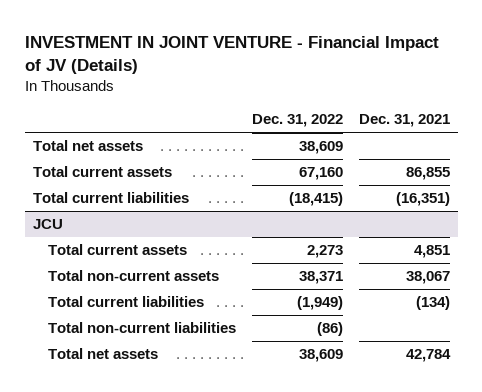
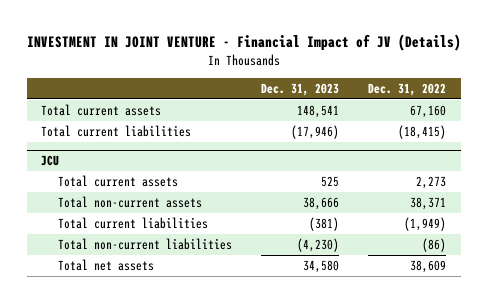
- | Dec. 31, 2022 | Dec. 31, 2021
+ | Dec. 31, 2023 | Dec. 31, 2022
- Total net assets | 38,609 |

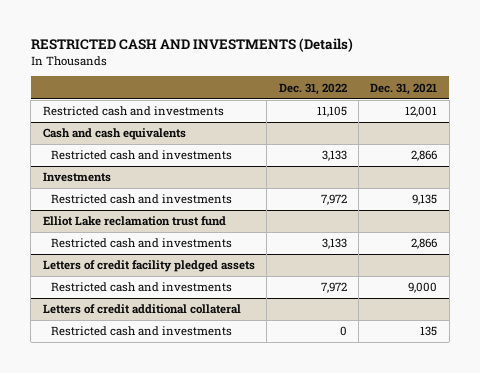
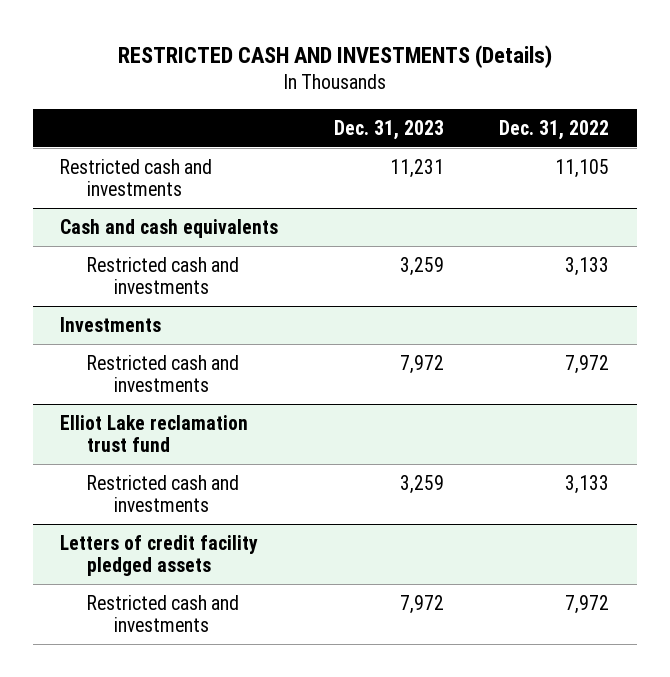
- | Dec. 31, 2022 | Dec. 31, 2021
+ | Dec. 31, 2023 | Dec. 31, 2022
- Letters of credit additional collateral
- Restricted cash and investments | 0 | 135

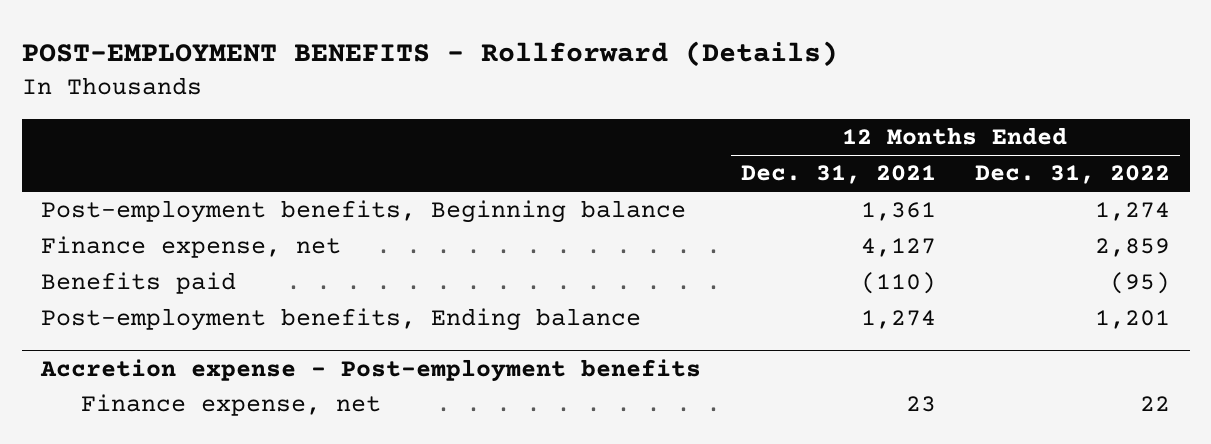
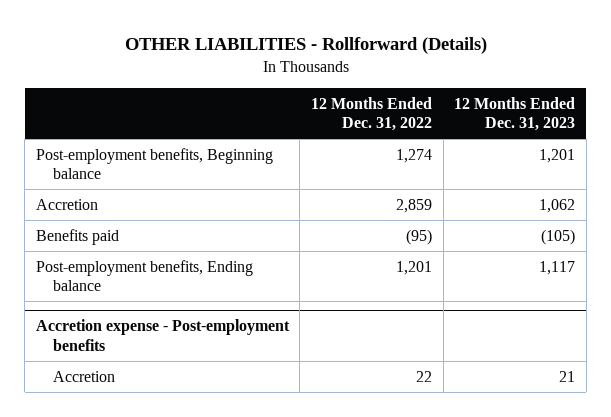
- POST-EMPLOYMENT BENEFITS - Rollforward (Details)
+ OTHER LIABILITIES - Rollforward (Details)
- | 12 Months Ended Dec. 31, 2021 | 12 Months Ended Dec. 31, 2022
+ | 12 Months Ended Dec. 31, 2022 | 12 Months Ended Dec. 31, 2023
- Finance expense, net | 4,127 | 2,859
+ Accretion | 2,859 | 1,062
@ Accretion expense - Post-employment benefits
- Finance expense, net | 23 | 22
+ Accretion | 22 | 21

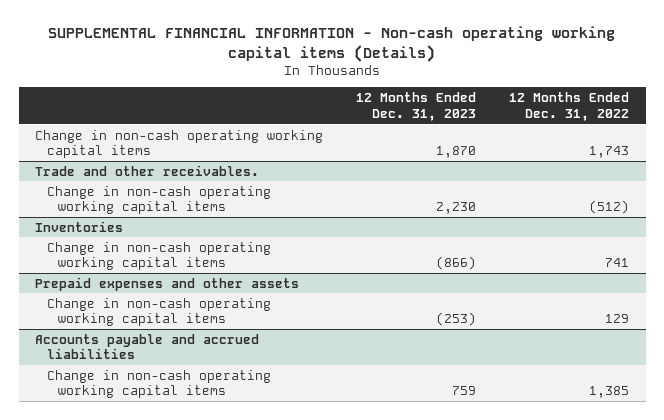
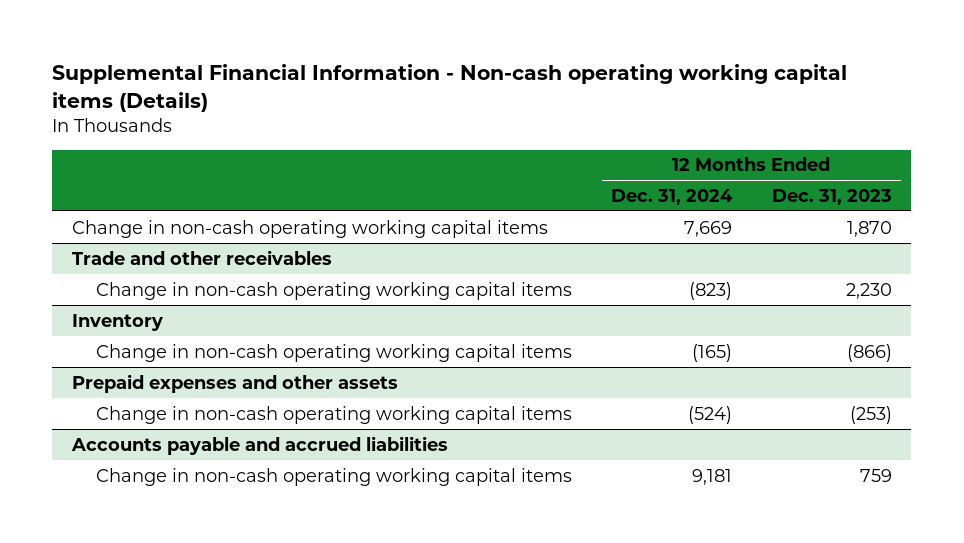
- SUPPLEMENTAL FINANCIAL INFORMATION - Non-cash operating working capital items (Details)
+ Supplemental Financial Information - Non-cash operating working capital items (Details)
- | 12 Months Ended Dec. 31, 2023 | 12 Months Ended Dec. 31, 2022
+ | 12 Months Ended Dec. 31, 2024 | 12 Months Ended Dec. 31, 2023
- Trade and other receivables.
+ Trade and other receivables
- Inventories
+ Inventory

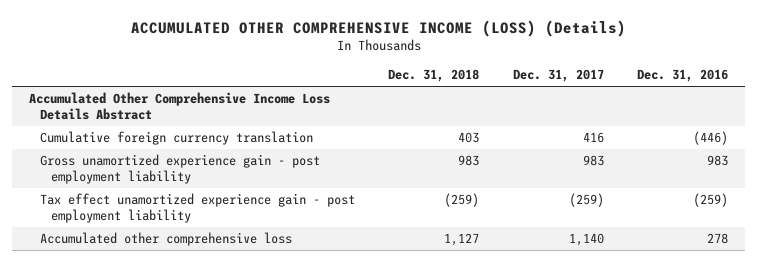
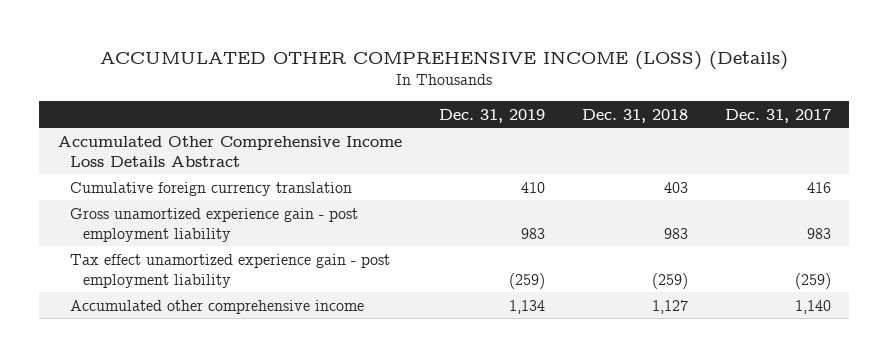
- | Dec. 31, 2018 | Dec. 31, 2017 | Dec. 31, 2016
+ | Dec. 31, 2019 | Dec. 31, 2018 | Dec. 31, 2017
- Accumulated other comprehensive loss | 1,127 | 1,140 | 278
+ Accumulated other comprehensive income | 1,134 | 1,127 | 1,140

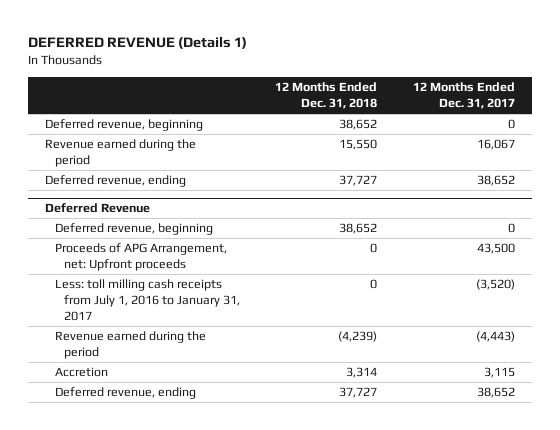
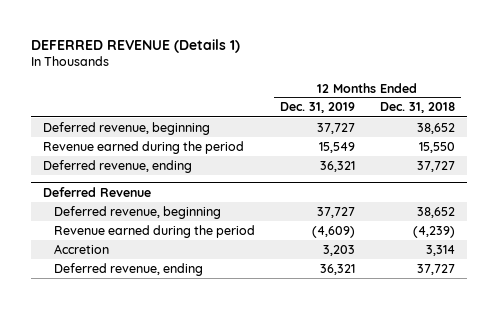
- | 12 Months Ended Dec. 31, 2018 | 12 Months Ended Dec. 31, 2017
+ | 12 Months Ended Dec. 31, 2019 | 12 Months Ended Dec. 31, 2018
@ Deferred Revenue
- Proceeds of APG Arrangement, net: Upfront proceeds | 0 | 43,500
- Less: toll milling cash receipts from July 1, 2016 to January 31, 2017 | 0 | (3,520)

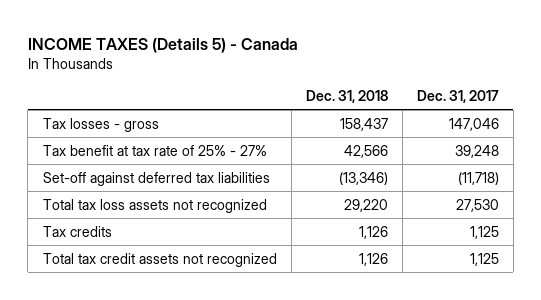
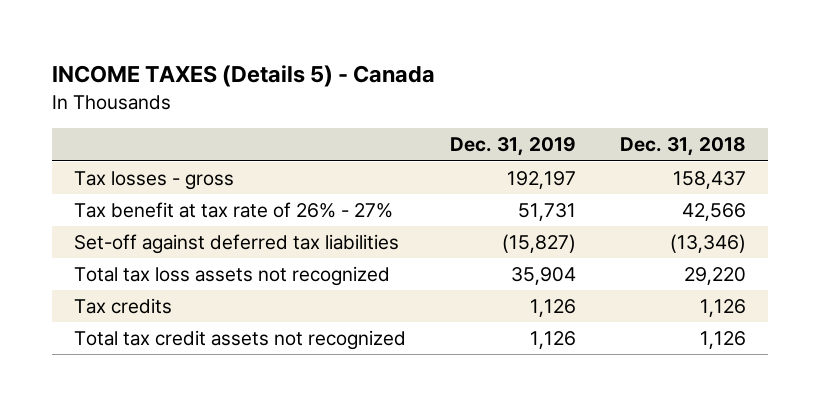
- | Dec. 31, 2018 | Dec. 31, 2017
+ | Dec. 31, 2019 | Dec. 31, 2018
- Tax benefit at tax rate of 25% - 27% | 42,566 | 39,248
+ Tax benefit at tax rate of 26% - 27% | 51,731 | 42,566

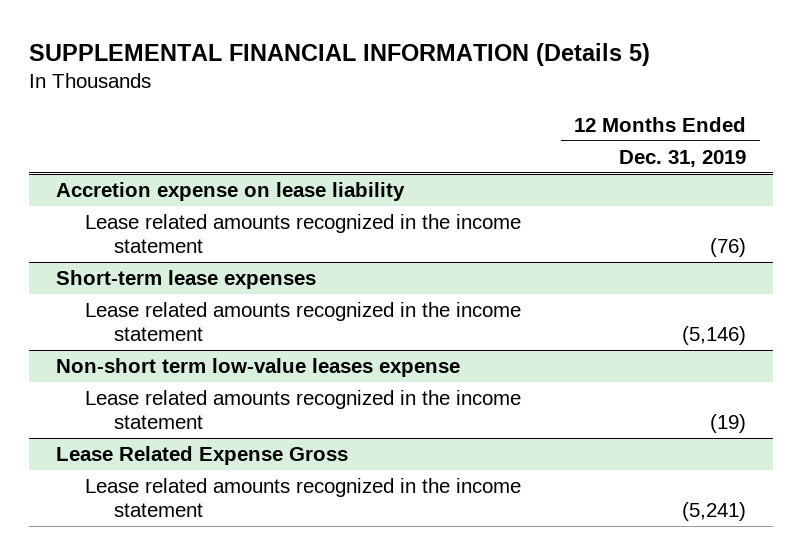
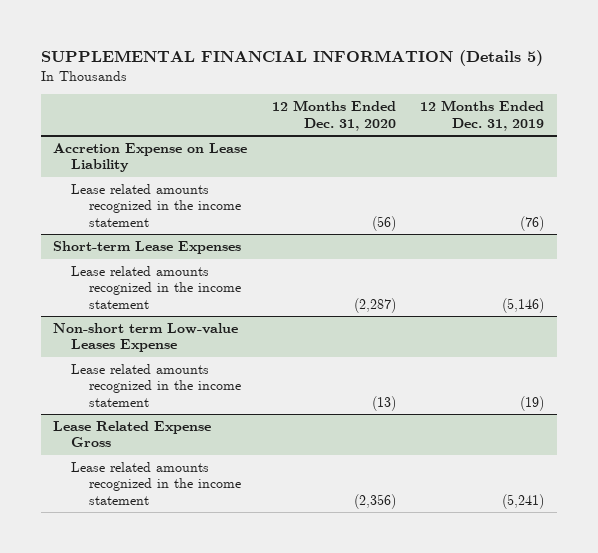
- | 12 Months Ended Dec. 31, 2019
+ | 12 Months Ended Dec. 31, 2020 | 12 Months Ended Dec. 31, 2019
- Accretion expense on lease liability
+ Accretion Expense on Lease Liability
- Short-term lease expenses
+ Short-term Lease Expenses
- Non-short term low-value leases expense
+ Non-short term Low-value Leases Expense

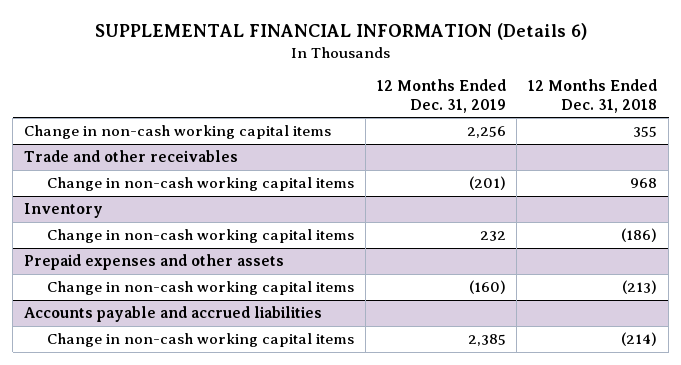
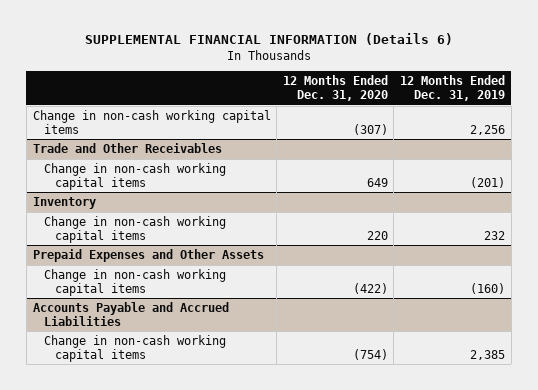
- | 12 Months Ended Dec. 31, 2019 | 12 Months Ended Dec. 31, 2018
+ | 12 Months Ended Dec. 31, 2020 | 12 Months Ended Dec. 31, 2019
- Trade and other receivables
+ Trade and Other Receivables
- Prepaid expenses and other assets
+ Prepaid Expenses and Other Assets
- Accounts payable and accrued liabilities
+ Accounts Payable and Accrued Liabilities

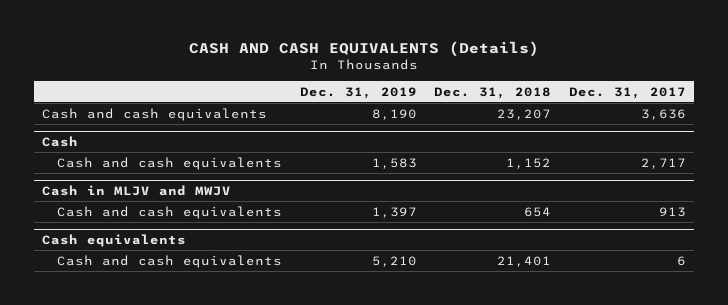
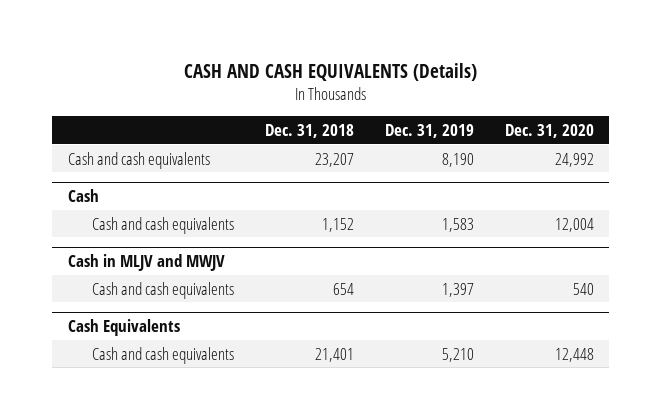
- | Dec. 31, 2019 | Dec. 31, 2018 | Dec. 31, 2017
+ | Dec. 31, 2018 | Dec. 31, 2019 | Dec. 31, 2020
- Cash equivalents
+ Cash Equivalents

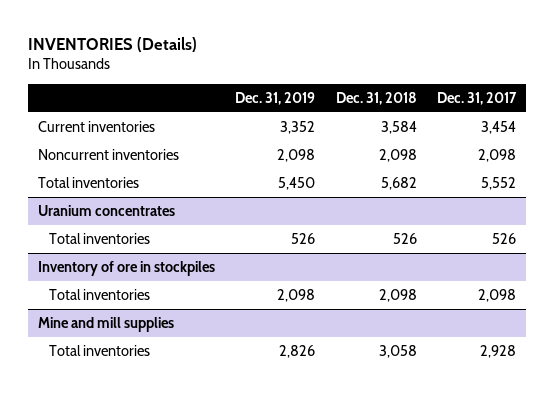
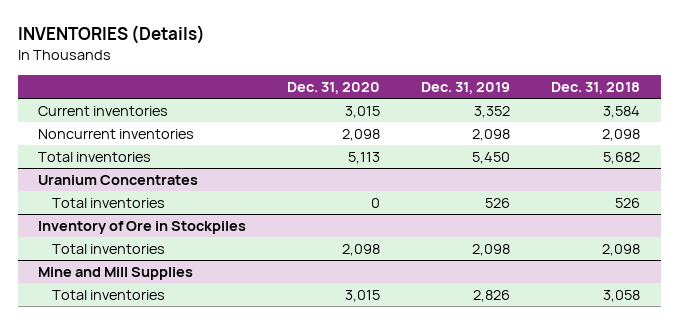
- | Dec. 31, 2019 | Dec. 31, 2018 | Dec. 31, 2017
+ | Dec. 31, 2020 | Dec. 31, 2019 | Dec. 31, 2018
- Uranium concentrates
+ Uranium Concentrates
- Inventory of ore in stockpiles
+ Inventory of Ore in Stockpiles
- Mine and mill supplies
+ Mine and Mill Supplies

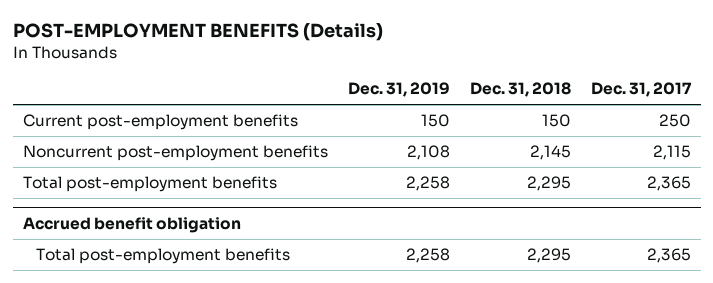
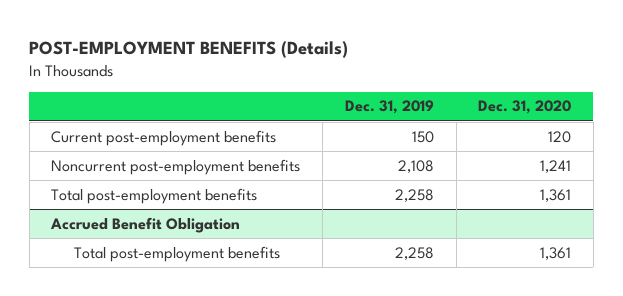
- | Dec. 31, 2019 | Dec. 31, 2018 | Dec. 31, 2017
+ | Dec. 31, 2019 | Dec. 31, 2020
- Accrued benefit obligation
+ Accrued Benefit Obligation

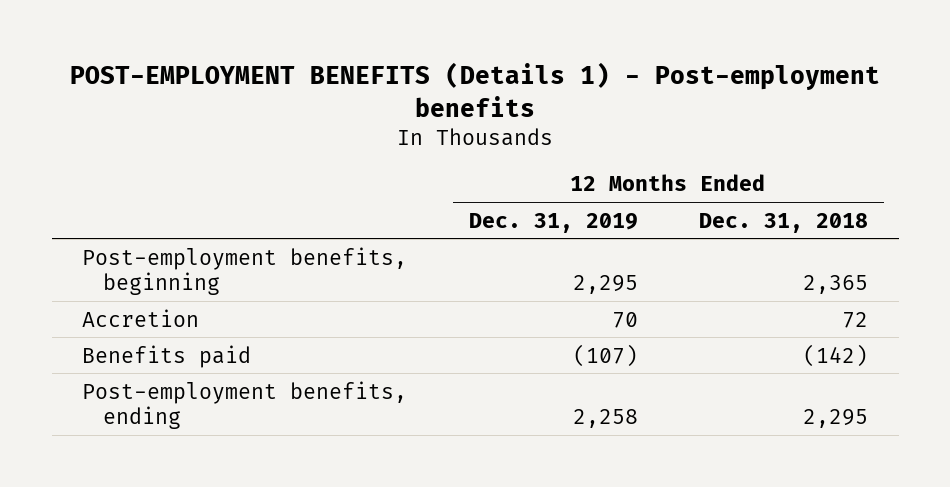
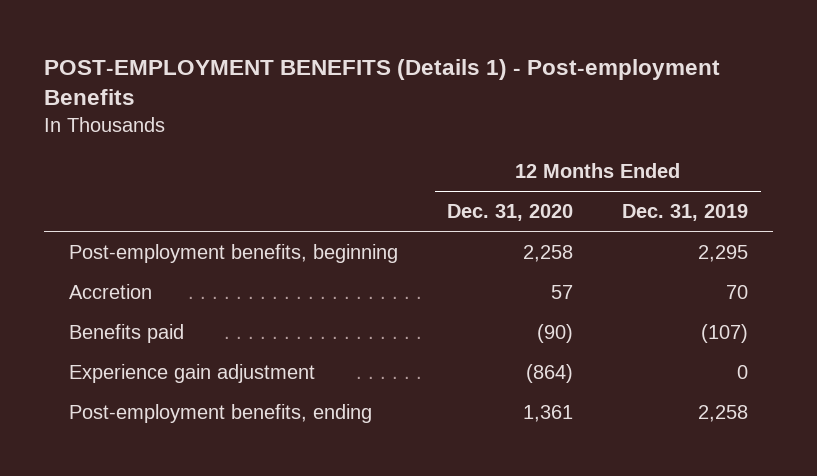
- POST-EMPLOYMENT BENEFITS (Details 1) - Post-employment benefits
+ POST-EMPLOYMENT BENEFITS (Details 1) - Post-employment Benefits
- | 12 Months Ended Dec. 31, 2019 | 12 Months Ended Dec. 31, 2018
+ | 12 Months Ended Dec. 31, 2020 | 12 Months Ended Dec. 31, 2019
+ Experience gain adjustment | (864) | 0

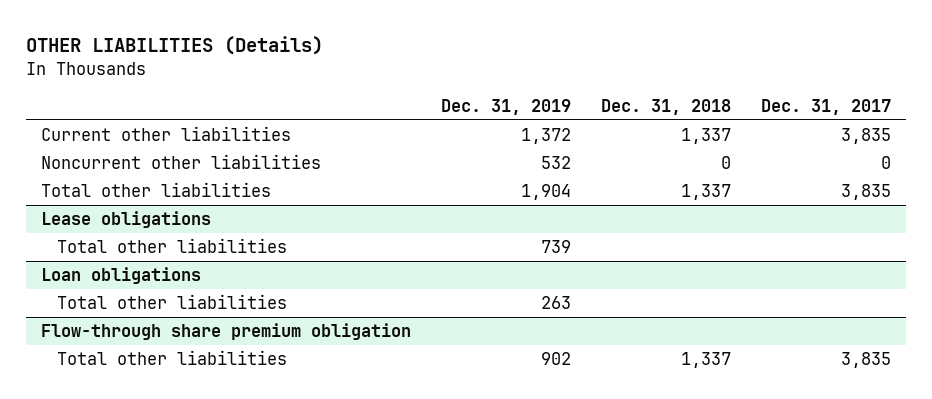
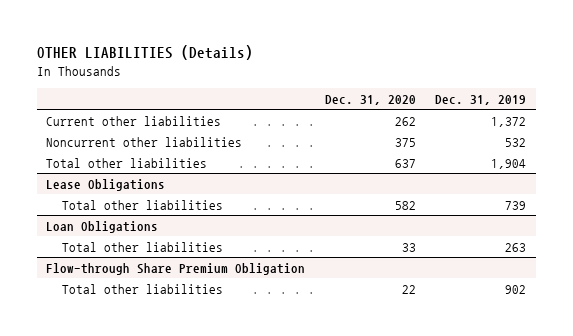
- | Dec. 31, 2019 | Dec. 31, 2018 | Dec. 31, 2017
+ | Dec. 31, 2020 | Dec. 31, 2019
- Lease obligations
+ Lease Obligations
- Loan obligations
+ Loan Obligations
- Flow-through share premium obligation
+ Flow-through Share Premium Obligation

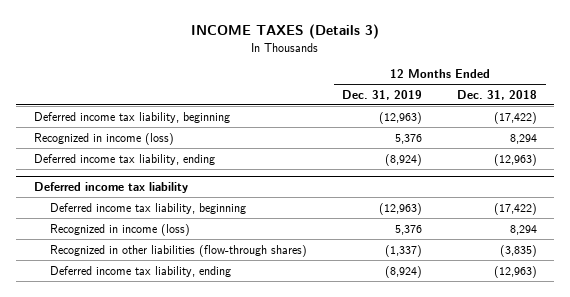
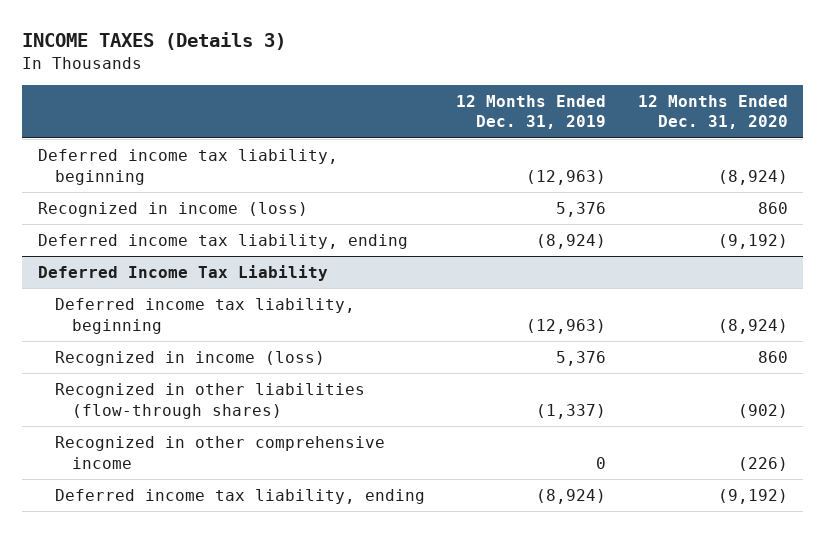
- | 12 Months Ended Dec. 31, 2019 | 12 Months Ended Dec. 31, 2018
+ | 12 Months Ended Dec. 31, 2019 | 12 Months Ended Dec. 31, 2020
- Deferred income tax liability
+ Deferred Income Tax Liability
+ Recognized in other comprehensive income | 0 | (226)

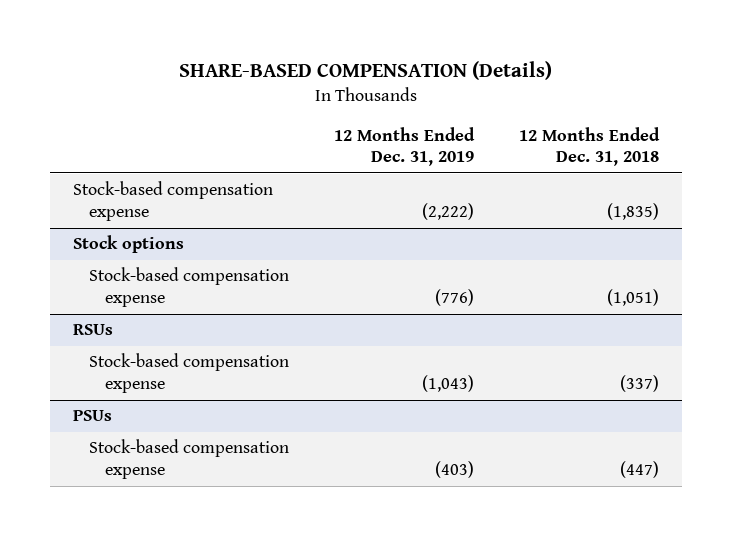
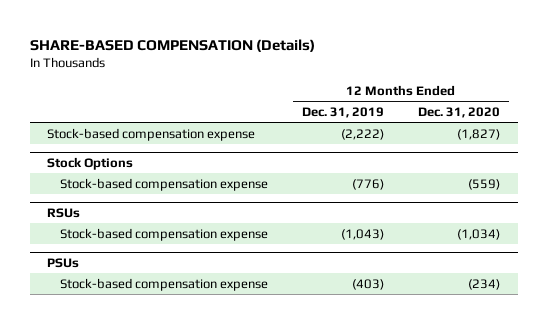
- | 12 Months Ended Dec. 31, 2019 | 12 Months Ended Dec. 31, 2018
+ | 12 Months Ended Dec. 31, 2019 | 12 Months Ended Dec. 31, 2020
- Stock options
+ Stock Options

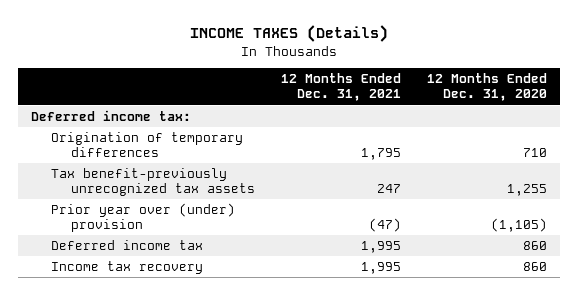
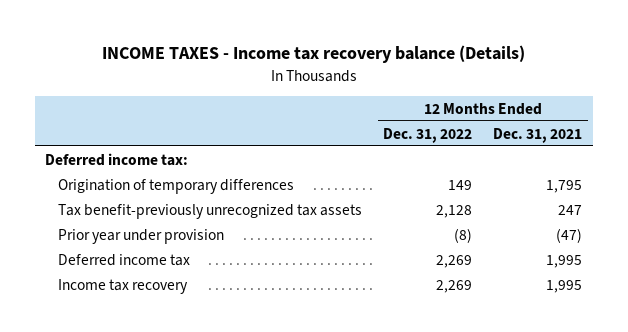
- INCOME TAXES (Details)
+ INCOME TAXES - Income tax recovery balance (Details)
- | 12 Months Ended Dec. 31, 2021 | 12 Months Ended Dec. 31, 2020
+ | 12 Months Ended Dec. 31, 2022 | 12 Months Ended Dec. 31, 2021
- Prior year over (under) provision | (47) | (1,105)
+ Prior year under provision | (8) | (47)

